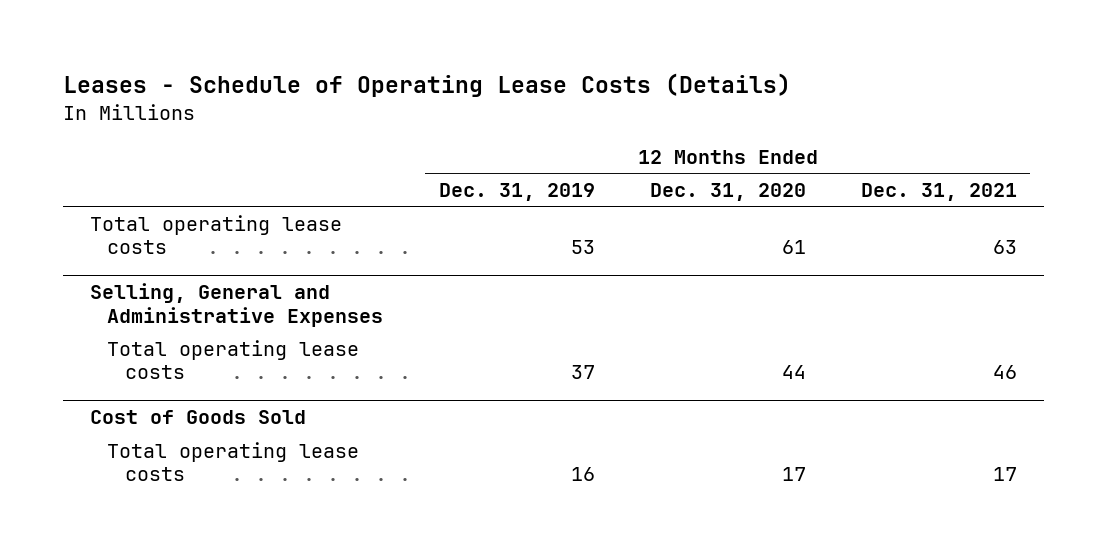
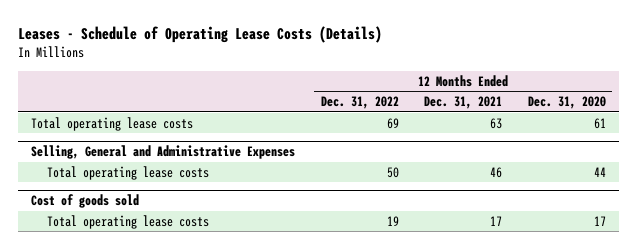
- | 12 Months Ended Dec. 31, 2019 | 12 Months Ended Dec. 31, 2020 | 12 Months Ended Dec. 31, 2021
+ | 12 Months Ended Dec. 31, 2022 | 12 Months Ended Dec. 31, 2021 | 12 Months Ended Dec. 31, 2020
- Cost of Goods Sold
+ Cost of goods sold

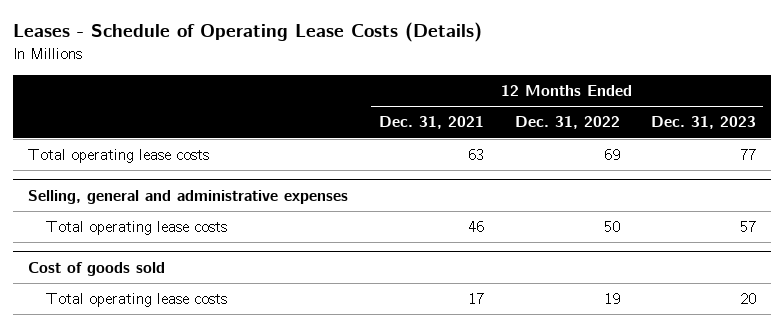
- | 12 Months Ended Dec. 31, 2022 | 12 Months Ended Dec. 31, 2021 | 12 Months Ended Dec. 31, 2020
+ | 12 Months Ended Dec. 31, 2021 | 12 Months Ended Dec. 31, 2022 | 12 Months Ended Dec. 31, 2023
- Selling, General and Administrative Expenses
+ Selling, general and administrative expenses

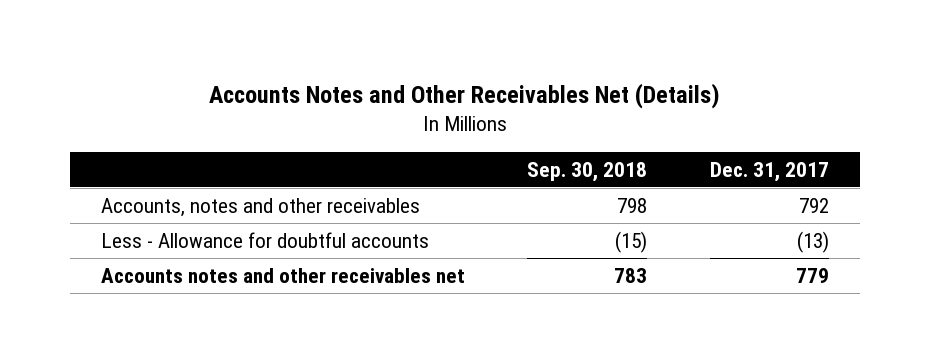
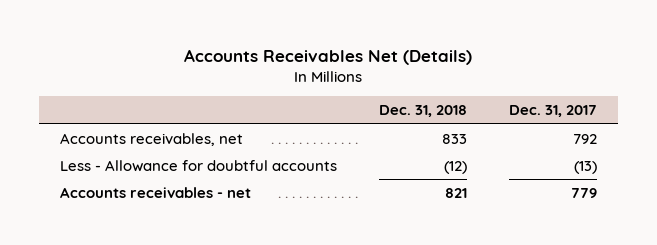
- Accounts Notes and Other Receivables Net (Details)
+ Accounts Receivables Net (Details)
- | Sep. 30, 2018 | Dec. 31, 2017
+ | Dec. 31, 2018 | Dec. 31, 2017
- Accounts, notes and other receivables | 798 | 792
+ Accounts receivables, net | 833 | 792
- Accounts notes and other receivables net | 783 | 779
+ Accounts receivables - net | 821 | 779

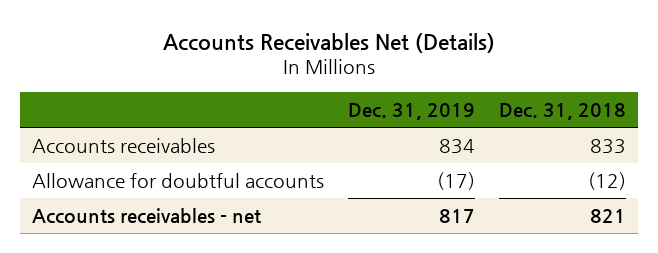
- | Dec. 31, 2018 | Dec. 31, 2017
+ | Dec. 31, 2019 | Dec. 31, 2018
- Accounts receivables, net | 833 | 792
- Less - Allowance for doubtful accounts | (12) | (13)
+ Accounts receivables | 834 | 833
+ Allowance for doubtful accounts | (17) | (12)

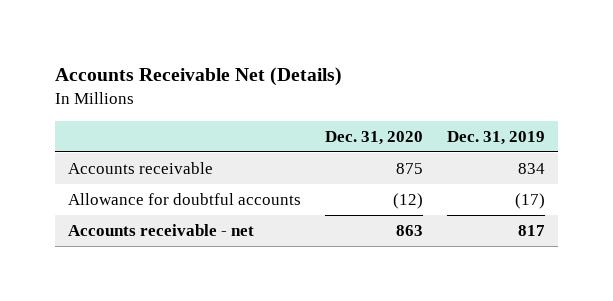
- Accounts Receivables Net (Details)
+ Accounts Receivable Net (Details)
- | Dec. 31, 2019 | Dec. 31, 2018
+ | Dec. 31, 2020 | Dec. 31, 2019
- Accounts receivables | 834 | 833
+ Accounts receivable | 875 | 834
- Accounts receivables - net | 817 | 821
+ Accounts receivable - net | 863 | 817

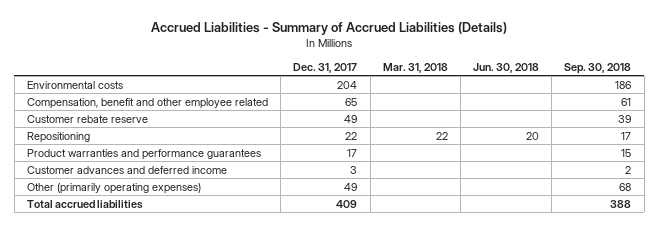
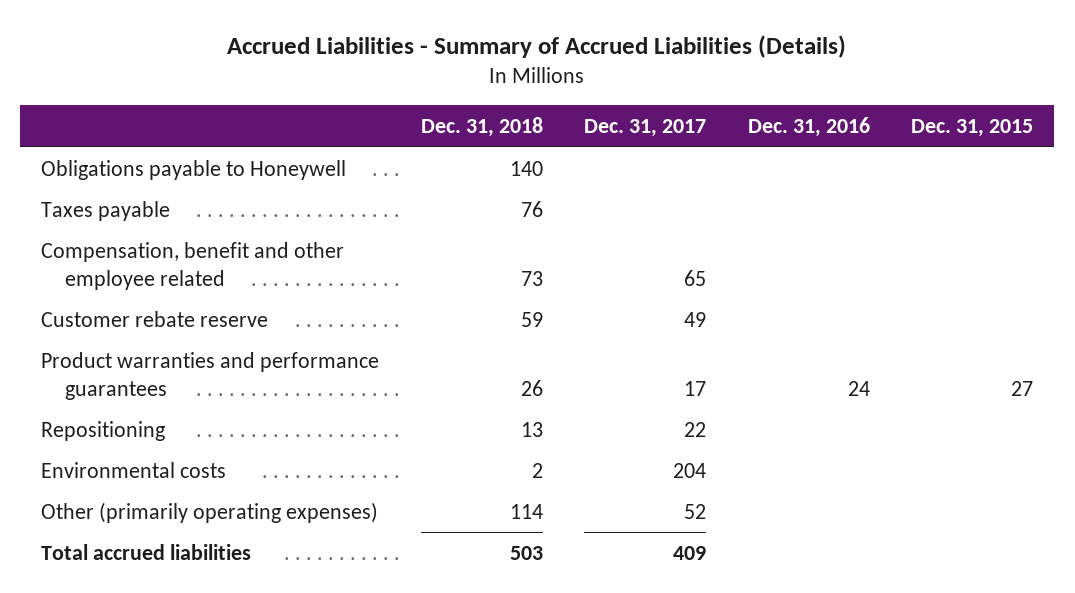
- | Dec. 31, 2017 | Mar. 31, 2018 | Jun. 30, 2018 | Sep. 30, 2018
+ | Dec. 31, 2018 | Dec. 31, 2017 | Dec. 31, 2016 | Dec. 31, 2015
+ Obligations payable to Honeywell | 140 | | |
+ Taxes payable | 76 | | |
- Customer advances and deferred income | 3 | | | 2
- Other (primarily operating expenses) | 49 | | | 68
moved down: Repositioning | 13 | 22 | |
moved down: Environmental costs | 2 | 204 | |
+ Other (primarily operating expenses) | 114 | 52 | |

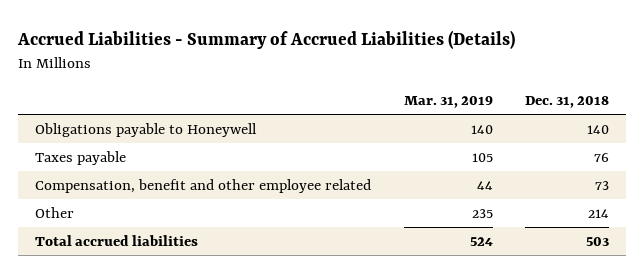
- | Dec. 31, 2018 | Dec. 31, 2017 | Dec. 31, 2016 | Dec. 31, 2015
+ | Mar. 31, 2019 | Dec. 31, 2018
- Customer rebate reserve | 59 | 49 | |
- Product warranties and performance guarantees | 26 | 17 | 24 | 27
- Repositioning | 13 | 22 | |
- Environmental costs | 2 | 204 | |
- Other (primarily operating expenses) | 114 | 52 | |
+ Other | 235 | 214

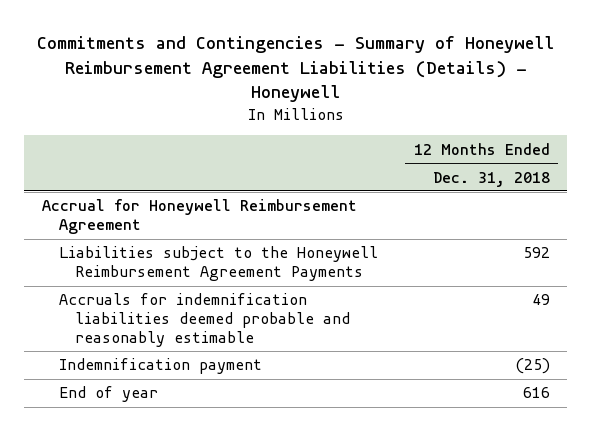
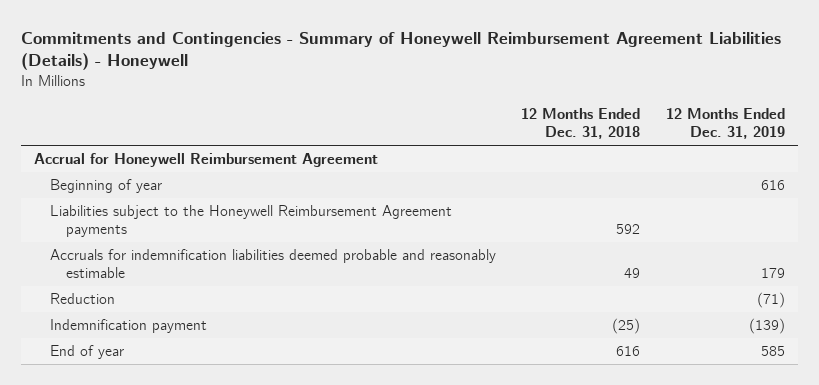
- | 12 Months Ended Dec. 31, 2018
+ | 12 Months Ended Dec. 31, 2018 | 12 Months Ended Dec. 31, 2019
- Liabilities subject to the Honeywell Reimbursement Agreement Payments | 592
+ Beginning of year | | 616
+ Liabilities subject to the Honeywell Reimbursement Agreement payments | 592 |
+ Reduction | | (71)

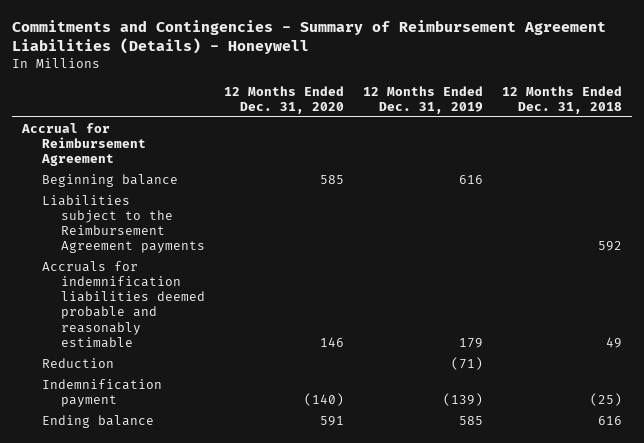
- Commitments and Contingencies - Summary of Honeywell Reimbursement Agreement Liabilities (Details) - Honeywell
+ Commitments and Contingencies - Summary of Reimbursement Agreement Liabilities (Details) - Honeywell
- | 12 Months Ended Dec. 31, 2018 | 12 Months Ended Dec. 31, 2019
+ | 12 Months Ended Dec. 31, 2020 | 12 Months Ended Dec. 31, 2019 | 12 Months Ended Dec. 31, 2018
- Accrual for Honeywell Reimbursement Agreement
- Beginning of year | | 616
- Liabilities subject to the Honeywell Reimbursement Agreement payments | 592 |
+ Accrual for Reimbursement Agreement
+ Beginning balance | 585 | 616 |
+ Liabilities subject to the Reimbursement Agreement payments | | | 592
- End of year | 616 | 585
+ Ending balance | 591 | 585 | 616

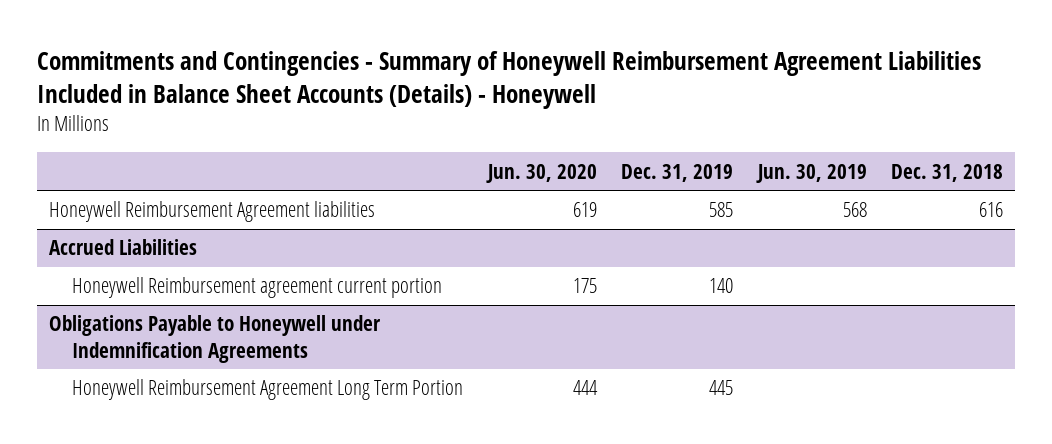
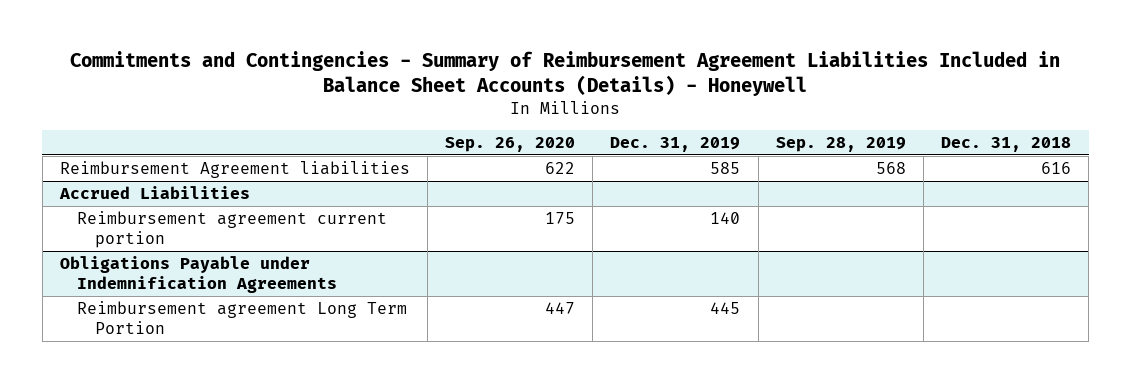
- Commitments and Contingencies - Summary of Honeywell Reimbursement Agreement Liabilities Included in Balance Sheet Accounts (Details) - Honeywell
+ Commitments and Contingencies - Summary of Reimbursement Agreement Liabilities Included in Balance Sheet Accounts (Details) - Honeywell
- | Jun. 30, 2020 | Dec. 31, 2019 | Jun. 30, 2019 | Dec. 31, 2018
+ | Sep. 26, 2020 | Dec. 31, 2019 | Sep. 28, 2019 | Dec. 31, 2018
- Honeywell Reimbursement Agreement liabilities | 619 | 585 | 568 | 616
+ Reimbursement Agreement liabilities | 622 | 585 | 568 | 616
@ Accrued Liabilities
- Honeywell Reimbursement agreement current portion | 175 | 140 | |
- Obligations Payable to Honeywell under Indemnification Agreements
- Honeywell Reimbursement Agreement Long Term Portion | 444 | 445 | |
@ Accrued Liabilities
+ Reimbursement agreement current portion | 175 | 140 | |
+ Obligations Payable under Indemnification Agreements
+ Reimbursement agreement Long Term Portion | 447 | 445 | |

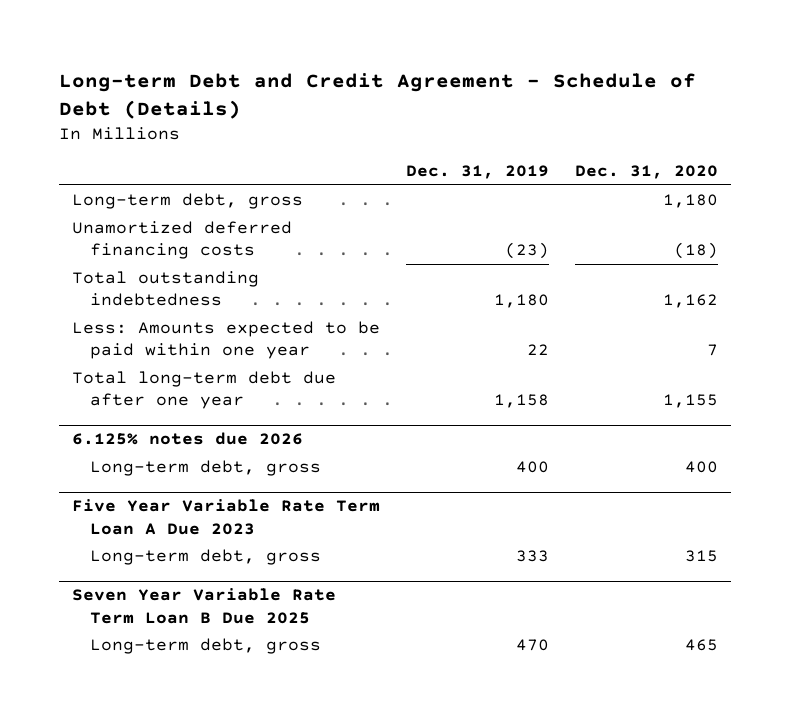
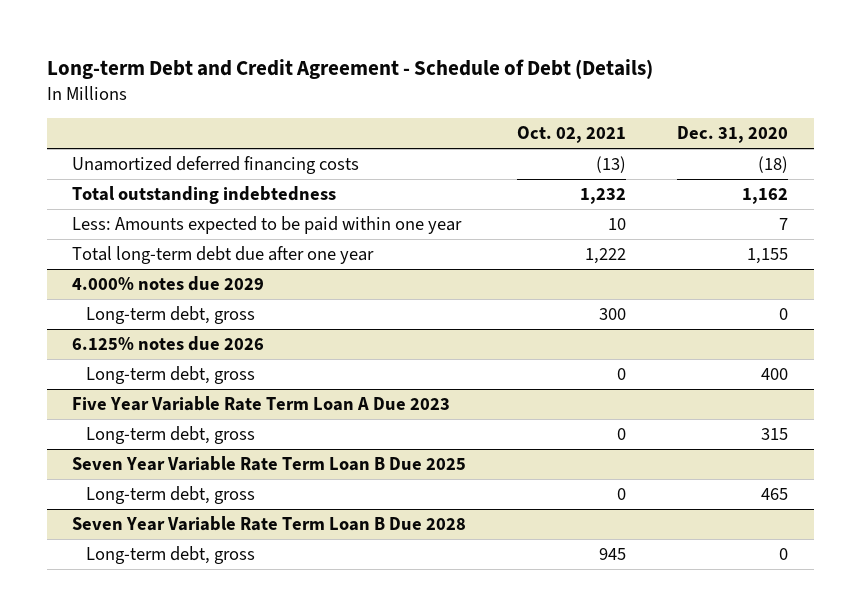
- | Dec. 31, 2019 | Dec. 31, 2020
+ | Oct. 02, 2021 | Dec. 31, 2020
- Long-term debt, gross | | 1,180
+ 4.000% notes due 2029
+ Long-term debt, gross | 300 | 0
+ Seven Year Variable Rate Term Loan B Due 2028
+ Long-term debt, gross | 945 | 0

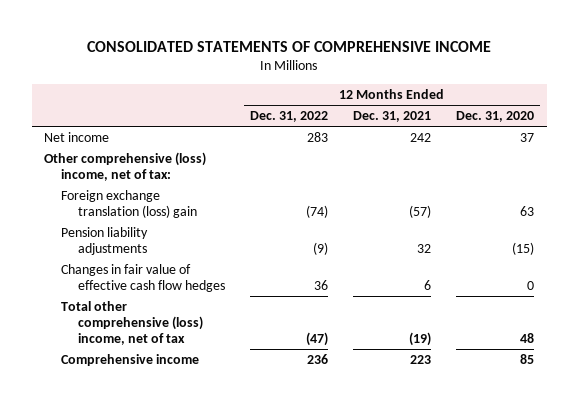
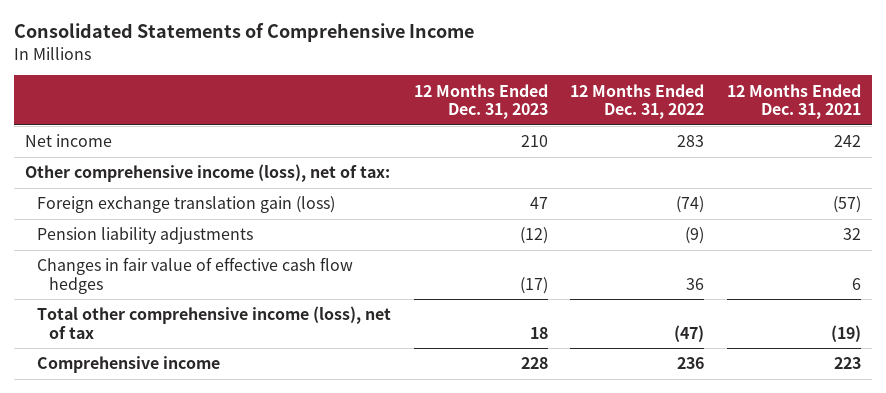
- CONSOLIDATED STATEMENTS OF COMPREHENSIVE INCOME
+ Consolidated Statements of Comprehensive Income
- | 12 Months Ended Dec. 31, 2022 | 12 Months Ended Dec. 31, 2021 | 12 Months Ended Dec. 31, 2020
+ | 12 Months Ended Dec. 31, 2023 | 12 Months Ended Dec. 31, 2022 | 12 Months Ended Dec. 31, 2021
- Other comprehensive (loss) income, net of tax:
- Foreign exchange translation (loss) gain | (74) | (57) | 63
+ Other comprehensive income (loss), net of tax:
+ Foreign exchange translation gain (loss) | 47 | (74) | (57)
- Total other comprehensive (loss) income, net of tax | (47) | (19) | 48
+ Total other comprehensive income (loss), net of tax | 18 | (47) | (19)

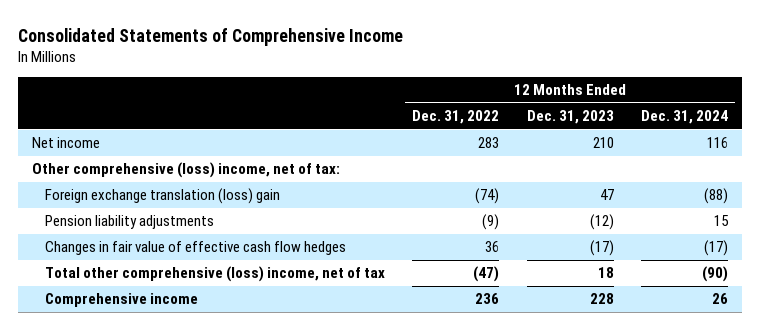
- | 12 Months Ended Dec. 31, 2023 | 12 Months Ended Dec. 31, 2022 | 12 Months Ended Dec. 31, 2021
+ | 12 Months Ended Dec. 31, 2022 | 12 Months Ended Dec. 31, 2023 | 12 Months Ended Dec. 31, 2024
- Other comprehensive income (loss), net of tax:
- Foreign exchange translation gain (loss) | 47 | (74) | (57)
+ Other comprehensive (loss) income, net of tax:
+ Foreign exchange translation (loss) gain | (74) | 47 | (88)
- Total other comprehensive income (loss), net of tax | 18 | (47) | (19)
+ Total other comprehensive (loss) income, net of tax | (47) | 18 | (90)

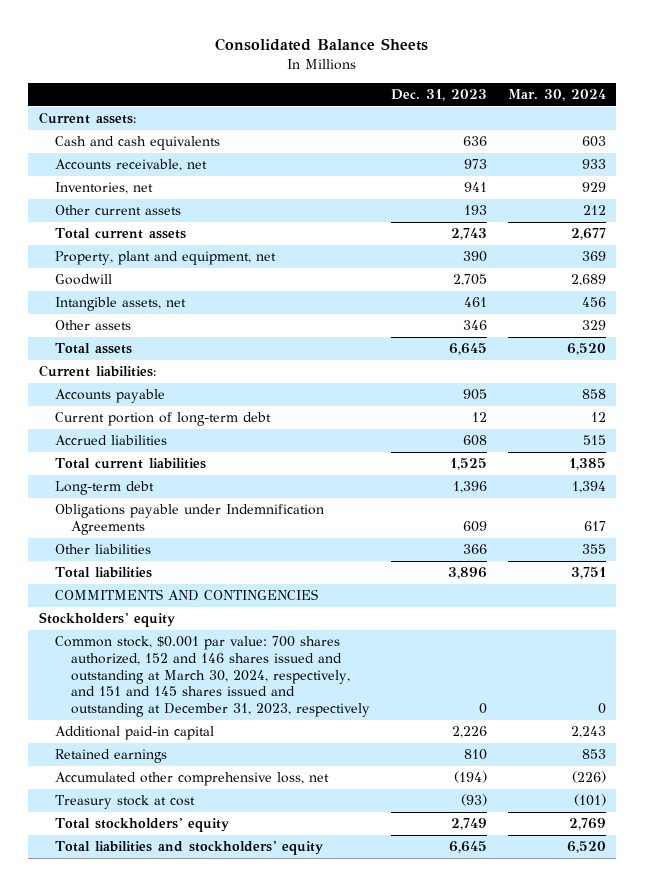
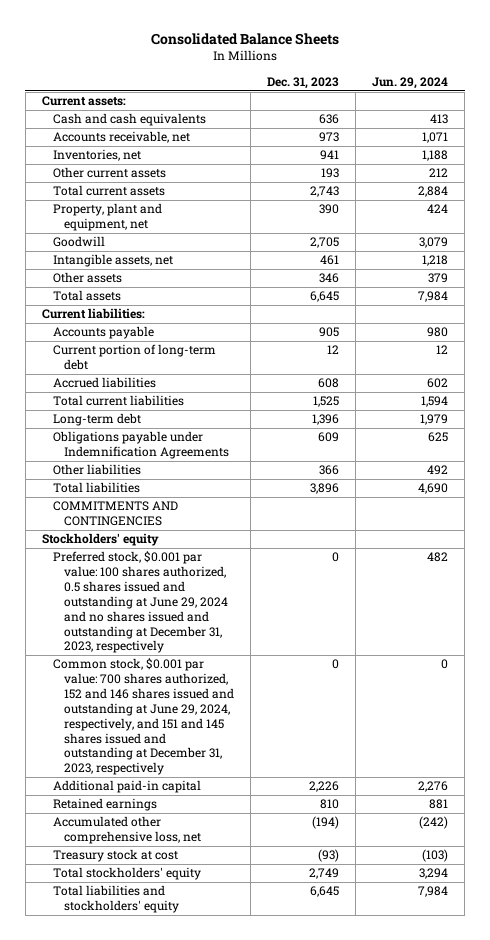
- | Dec. 31, 2023 | Mar. 30, 2024
+ | Dec. 31, 2023 | Jun. 29, 2024
- Common stock, $0.001 par value: 700 shares authorized, 152 and 146 shares issued and outstanding at March 30, 2024, respectively, and 151 and 145 shares issued and outstanding at December 31, 2023, respectively | 0 | 0
+ Preferred stock, $0.001 par value: 100 shares authorized, 0.5 shares issued and outstanding at June 29, 2024 and no shares issued and outstanding at December 31, 2023, respectively | 0 | 482
+ Common stock, $0.001 par value: 700 shares authorized, 152 and 146 shares issued and outstanding at June 29, 2024, respectively, and 151 and 145 shares issued and outstanding at December 31, 2023, respectively | 0 | 0

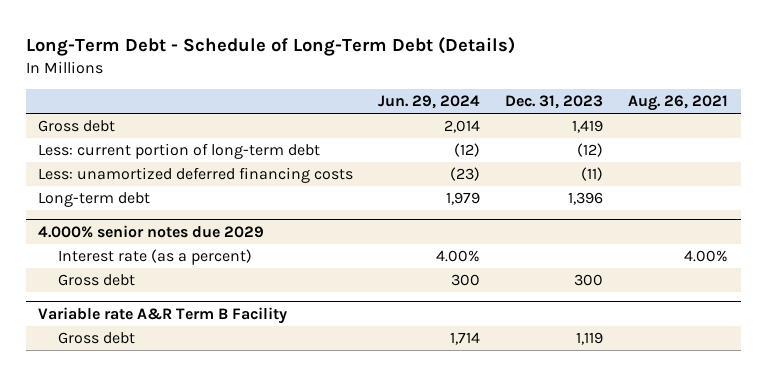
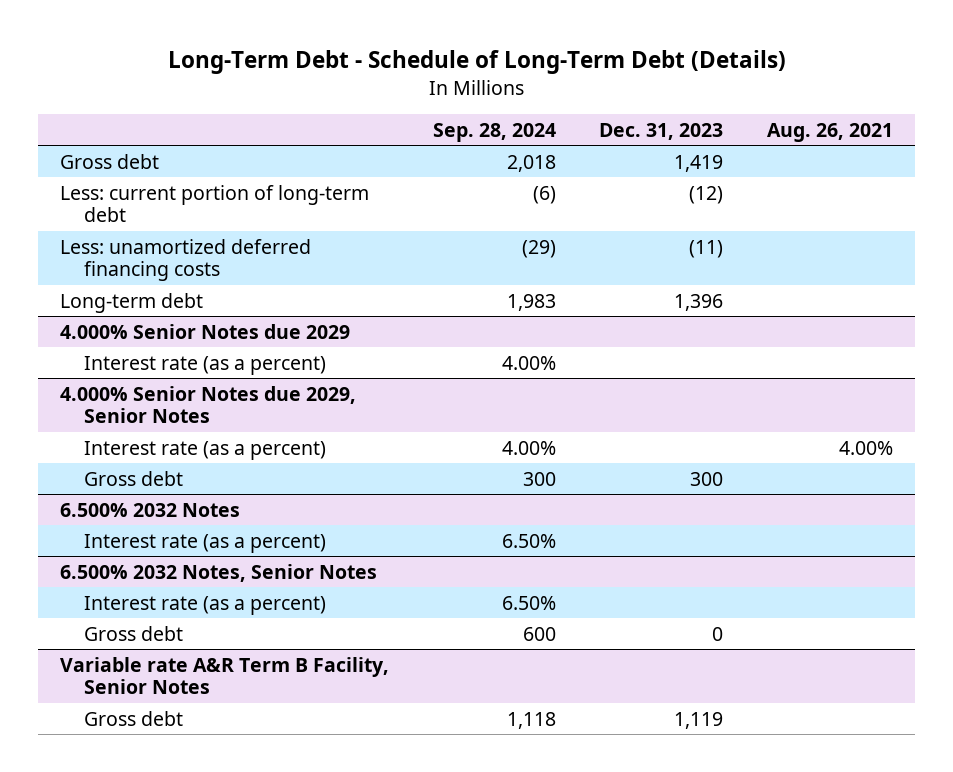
- | Jun. 29, 2024 | Dec. 31, 2023 | Aug. 26, 2021
+ | Sep. 28, 2024 | Dec. 31, 2023 | Aug. 26, 2021
- 4.000% senior notes due 2029
+ 4.000% Senior Notes due 2029
+ Interest rate (as a percent) | 4.00% | |
+ 4.000% Senior Notes due 2029, Senior Notes
- Variable rate A&R Term B Facility
+ 6.500% 2032 Notes
+ Interest rate (as a percent) | 6.50% | |
+ 6.500% 2032 Notes, Senior Notes
+ Interest rate (as a percent) | 6.50% | |
+ Gross debt | 600 | 0 |
+ Variable rate A&R Term B Facility, Senior Notes

